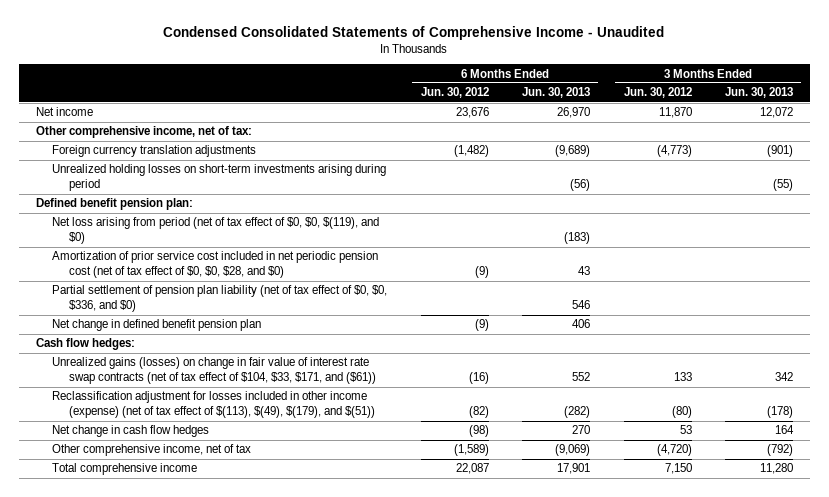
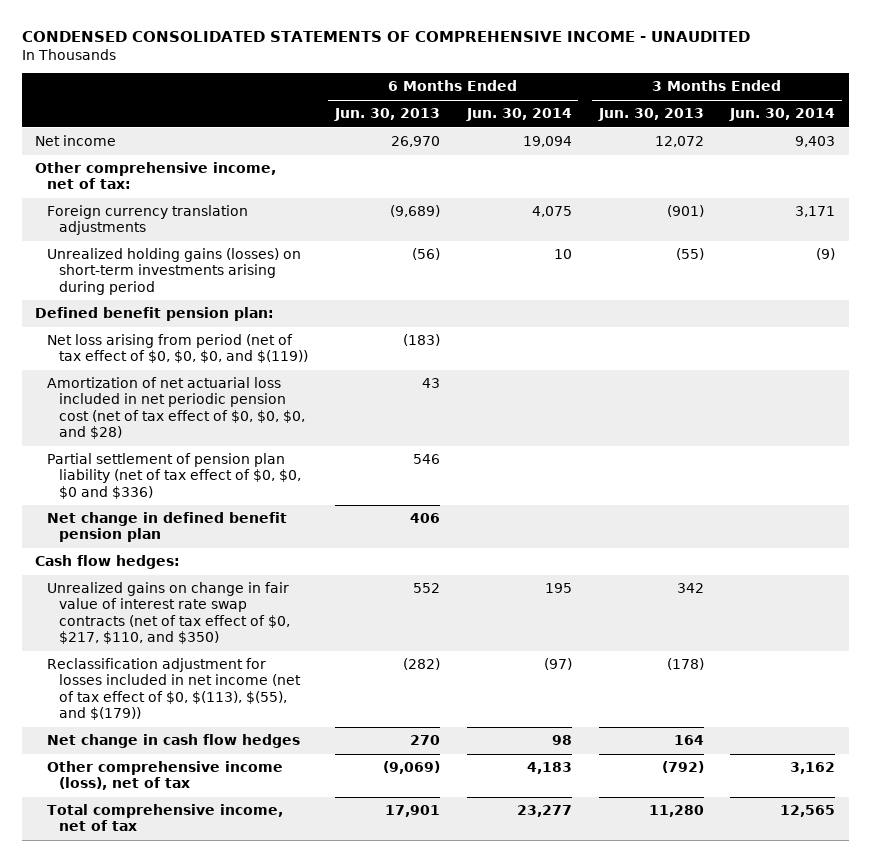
- Condensed Consolidated Statements of Comprehensive Income - Unaudited
+ CONDENSED CONSOLIDATED STATEMENTS OF COMPREHENSIVE INCOME - UNAUDITED
- | 6 Months Ended Jun. 30, 2012 | 6 Months Ended Jun. 30, 2013 | 3 Months Ended Jun. 30, 2012 | 3 Months Ended Jun. 30, 2013
+ | 6 Months Ended Jun. 30, 2013 | 6 Months Ended Jun. 30, 2014 | 3 Months Ended Jun. 30, 2013 | 3 Months Ended Jun. 30, 2014
- Unrealized holding losses on short-term investments arising during period | | (56) | | (55)
+ Unrealized holding gains (losses) on short-term investments arising during period | (56) | 10 | (55) | (9)
- Net loss arising from period (net of tax effect of $0, $0, $(119), and $0) | | (183) | |
- Amortization of prior service cost included in net periodic pension cost (net of tax effect of $0, $0, $28, and $0) | (9) | 43 | |
- Partial settlement of pension plan liability (net of tax effect of $0, $0, $336, and $0) | | 546 | |
+ Net loss arising from period (net of tax effect of $0, $0, $0, and $(119)) | (183) | | |
+ Amortization of net actuarial loss included in net periodic pension cost (net of tax effect of $0, $0, $0, and $28) | 43 | | |
+ Partial settlement of pension plan liability (net of tax effect of $0, $0, $0 and $336) | 546 | | |
- Unrealized gains (losses) on change in fair value of interest rate swap contracts (net of tax effect of $104, $33, $171, and ($61)) | (16) | 552 | 133 | 342
- Reclassification adjustment for losses included in other income (expense) (net of tax effect of $(113), $(49), $(179), and $(51)) | (82) | (282) | (80) | (178)
+ Unrealized gains on change in fair value of interest rate swap contracts (net of tax effect of $0, $217, $110, and $350) | 552 | 195 | 342 |
+ Reclassification adjustment for losses included in net income (net of tax effect of $0, $(113), $(55), and $(179)) | (282) | (97) | (178) |
- Other comprehensive income, net of tax | (1,589) | (9,069) | (4,720) | (792)
- Total comprehensive income | 22,087 | 17,901 | 7,150 | 11,280
+ Other comprehensive income (loss), net of tax | (9,069) | 4,183 | (792) | 3,162
+ Total comprehensive income, net of tax | 17,901 | 23,277 | 11,280 | 12,565

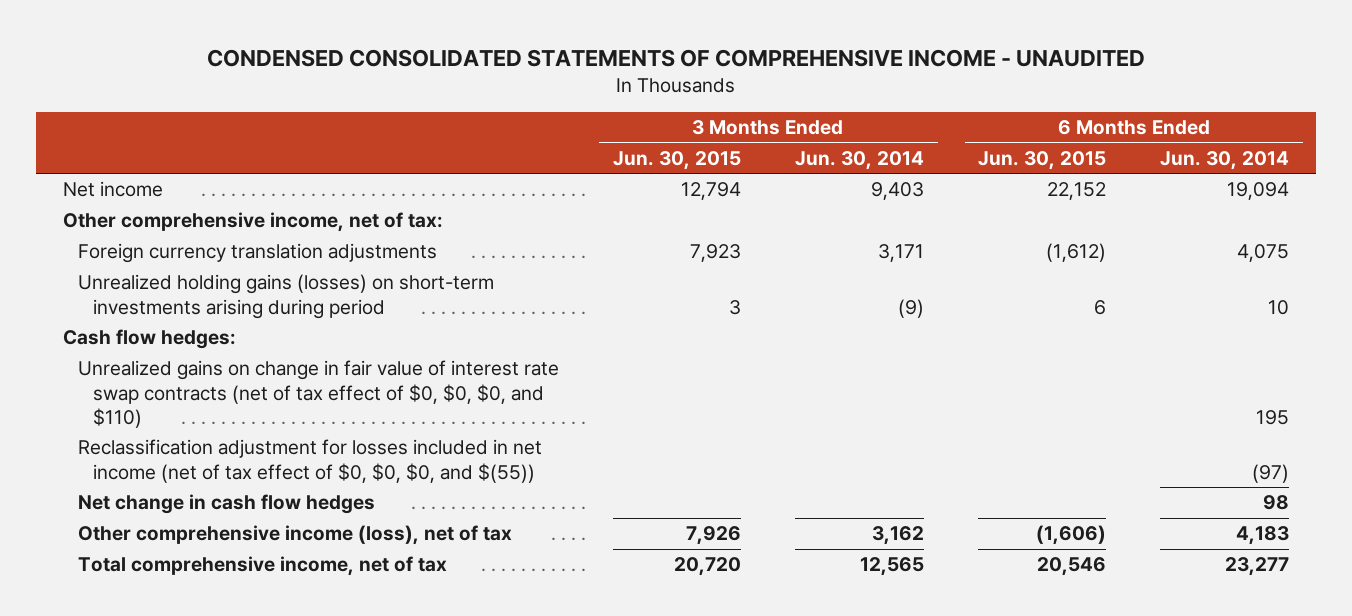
- | 6 Months Ended Jun. 30, 2013 | 6 Months Ended Jun. 30, 2014 | 3 Months Ended Jun. 30, 2013 | 3 Months Ended Jun. 30, 2014
+ | 3 Months Ended Jun. 30, 2015 | 3 Months Ended Jun. 30, 2014 | 6 Months Ended Jun. 30, 2015 | 6 Months Ended Jun. 30, 2014
- Defined benefit pension plan:
- Net loss arising from period (net of tax effect of $0, $0, $0, and $(119)) | (183) | | |
- Amortization of net actuarial loss included in net periodic pension cost (net of tax effect of $0, $0, $0, and $28) | 43 | | |
- Partial settlement of pension plan liability (net of tax effect of $0, $0, $0 and $336) | 546 | | |
- Net change in defined benefit pension plan | 406 | | |
- Unrealized gains on change in fair value of interest rate swap contracts (net of tax effect of $0, $217, $110, and $350) | 552 | 195 | 342 |
- Reclassification adjustment for losses included in net income (net of tax effect of $0, $(113), $(55), and $(179)) | (282) | (97) | (178) |
+ Unrealized gains on change in fair value of interest rate swap contracts (net of tax effect of $0, $0, $0, and $110) | | | | 195
+ Reclassification adjustment for losses included in net income (net of tax effect of $0, $0, $0, and $(55)) | | | | (97)

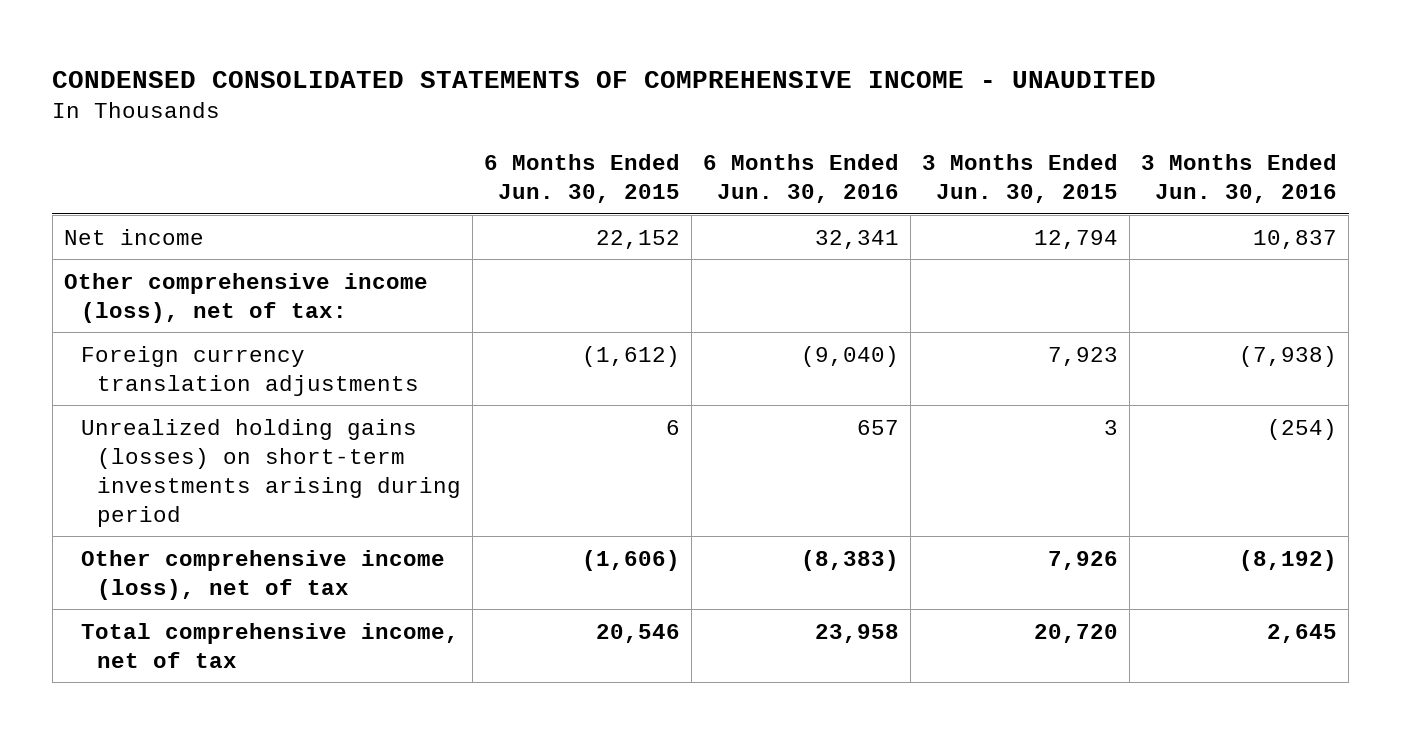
- | 3 Months Ended Jun. 30, 2015 | 3 Months Ended Jun. 30, 2014 | 6 Months Ended Jun. 30, 2015 | 6 Months Ended Jun. 30, 2014
+ | 6 Months Ended Jun. 30, 2015 | 6 Months Ended Jun. 30, 2016 | 3 Months Ended Jun. 30, 2015 | 3 Months Ended Jun. 30, 2016
- Other comprehensive income, net of tax:
+ Other comprehensive income (loss), net of tax:
- Cash flow hedges:
- Unrealized gains on change in fair value of interest rate swap contracts (net of tax effect of $0, $0, $0, and $110) | | | | 195
- Reclassification adjustment for losses included in net income (net of tax effect of $0, $0, $0, and $(55)) | | | | (97)
- Net change in cash flow hedges | | | | 98

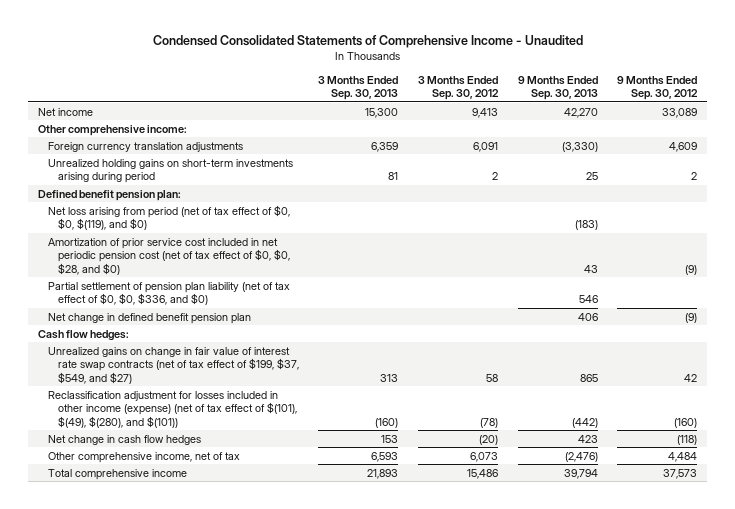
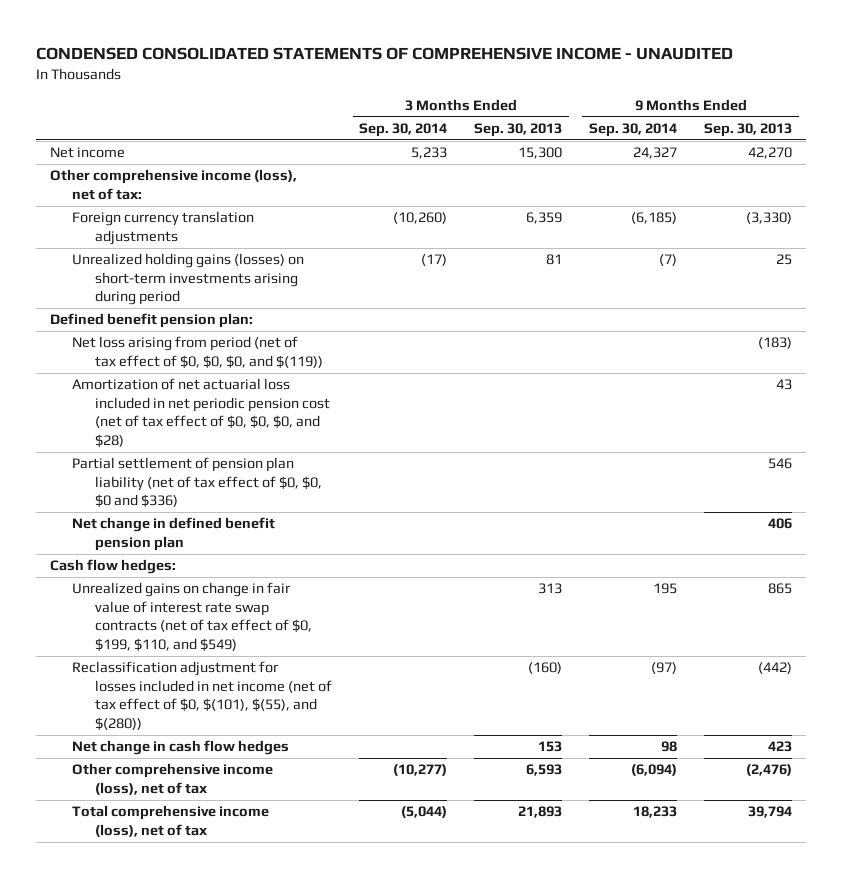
- Condensed Consolidated Statements of Comprehensive Income - Unaudited
+ CONDENSED CONSOLIDATED STATEMENTS OF COMPREHENSIVE INCOME - UNAUDITED
- | 3 Months Ended Sep. 30, 2013 | 3 Months Ended Sep. 30, 2012 | 9 Months Ended Sep. 30, 2013 | 9 Months Ended Sep. 30, 2012
+ | 3 Months Ended Sep. 30, 2014 | 3 Months Ended Sep. 30, 2013 | 9 Months Ended Sep. 30, 2014 | 9 Months Ended Sep. 30, 2013
- Other comprehensive income:
+ Other comprehensive income (loss), net of tax:
- Unrealized holding gains on short-term investments arising during period | 81 | 2 | 25 | 2
+ Unrealized holding gains (losses) on short-term investments arising during period | (17) | 81 | (7) | 25
- Net loss arising from period (net of tax effect of $0, $0, $(119), and $0) | | | (183) |
- Amortization of prior service cost included in net periodic pension cost (net of tax effect of $0, $0, $28, and $0) | | | 43 | (9)
- Partial settlement of pension plan liability (net of tax effect of $0, $0, $336, and $0) | | | 546 |
+ Net loss arising from period (net of tax effect of $0, $0, $0, and $(119)) | | | | (183)
+ Amortization of net actuarial loss included in net periodic pension cost (net of tax effect of $0, $0, $0, and $28) | | | | 43
+ Partial settlement of pension plan liability (net of tax effect of $0, $0, $0 and $336) | | | | 546
- Unrealized gains on change in fair value of interest rate swap contracts (net of tax effect of $199, $37, $549, and $27) | 313 | 58 | 865 | 42
- Reclassification adjustment for losses included in other income (expense) (net of tax effect of $(101), $(49), $(280), and $(101)) | (160) | (78) | (442) | (160)
+ Unrealized gains on change in fair value of interest rate swap contracts (net of tax effect of $0, $199, $110, and $549) | | 313 | 195 | 865
+ Reclassification adjustment for losses included in net income (net of tax effect of $0, $(101), $(55), and $(280)) | | (160) | (97) | (442)
- Other comprehensive income, net of tax | 6,593 | 6,073 | (2,476) | 4,484
- Total comprehensive income | 21,893 | 15,486 | 39,794 | 37,573
+ Other comprehensive income (loss), net of tax | (10,277) | 6,593 | (6,094) | (2,476)
+ Total comprehensive income (loss), net of tax | (5,044) | 21,893 | 18,233 | 39,794

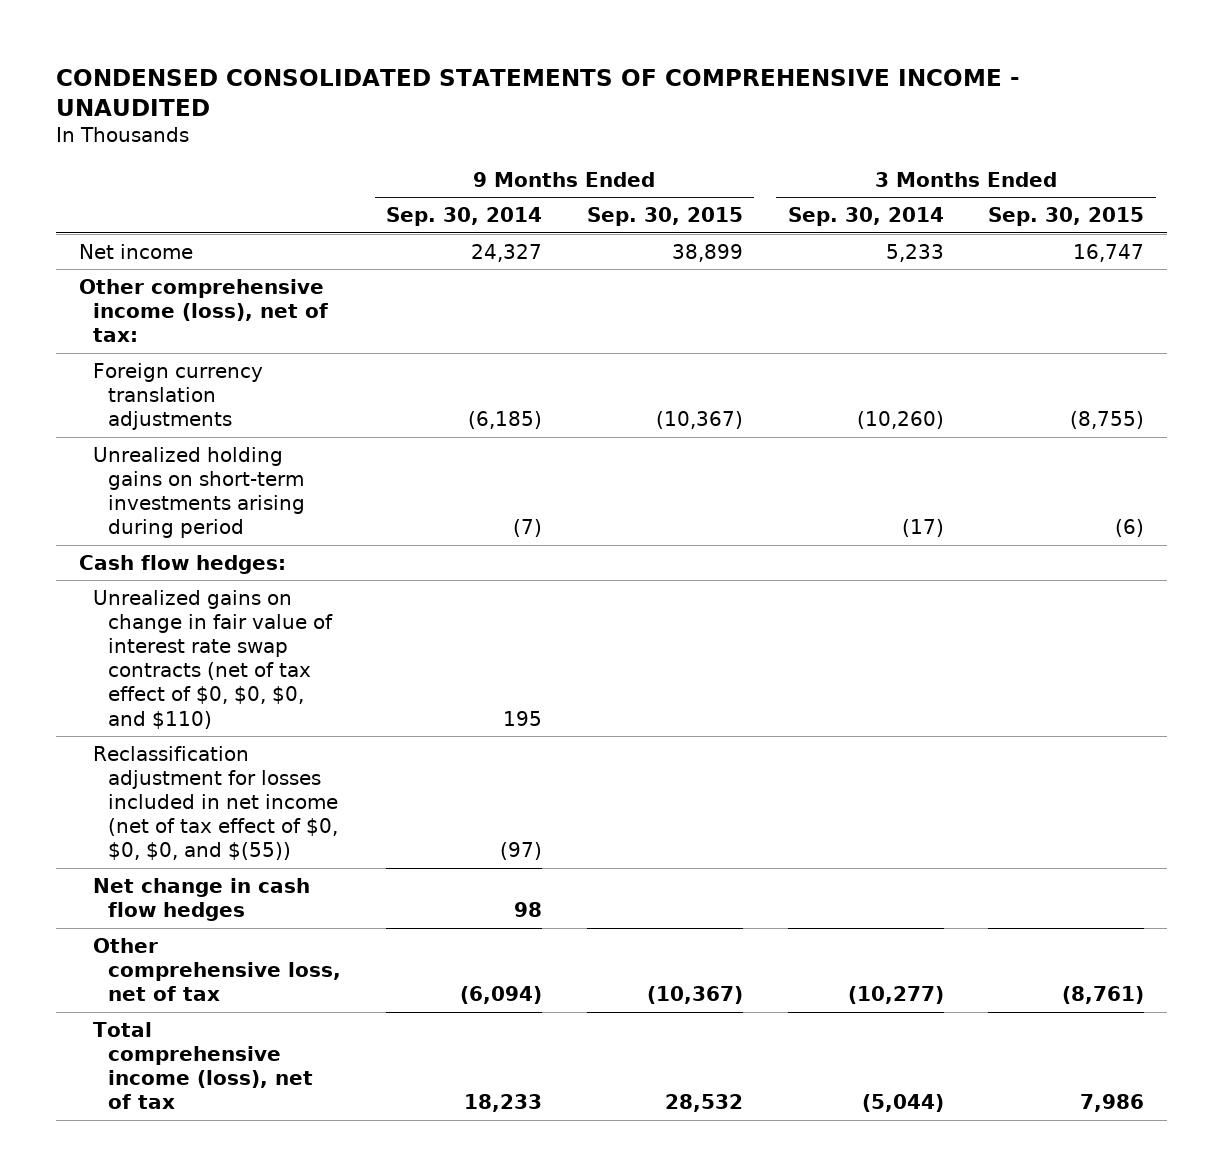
- | 3 Months Ended Sep. 30, 2014 | 3 Months Ended Sep. 30, 2013 | 9 Months Ended Sep. 30, 2014 | 9 Months Ended Sep. 30, 2013
+ | 9 Months Ended Sep. 30, 2014 | 9 Months Ended Sep. 30, 2015 | 3 Months Ended Sep. 30, 2014 | 3 Months Ended Sep. 30, 2015
- Unrealized holding gains (losses) on short-term investments arising during period | (17) | 81 | (7) | 25
- Defined benefit pension plan:
- Net loss arising from period (net of tax effect of $0, $0, $0, and $(119)) | | | | (183)
- Amortization of net actuarial loss included in net periodic pension cost (net of tax effect of $0, $0, $0, and $28) | | | | 43
- Partial settlement of pension plan liability (net of tax effect of $0, $0, $0 and $336) | | | | 546
- Net change in defined benefit pension plan | | | | 406
+ Unrealized holding gains on short-term investments arising during period | (7) | | (17) | (6)
- Unrealized gains on change in fair value of interest rate swap contracts (net of tax effect of $0, $199, $110, and $549) | | 313 | 195 | 865
- Reclassification adjustment for losses included in net income (net of tax effect of $0, $(101), $(55), and $(280)) | | (160) | (97) | (442)
+ Unrealized gains on change in fair value of interest rate swap contracts (net of tax effect of $0, $0, $0, and $110) | 195 | | |
+ Reclassification adjustment for losses included in net income (net of tax effect of $0, $0, $0, and $(55)) | (97) | | |
- Other comprehensive income (loss), net of tax | (10,277) | 6,593 | (6,094) | (2,476)
+ Other comprehensive loss, net of tax | (6,094) | (10,367) | (10,277) | (8,761)

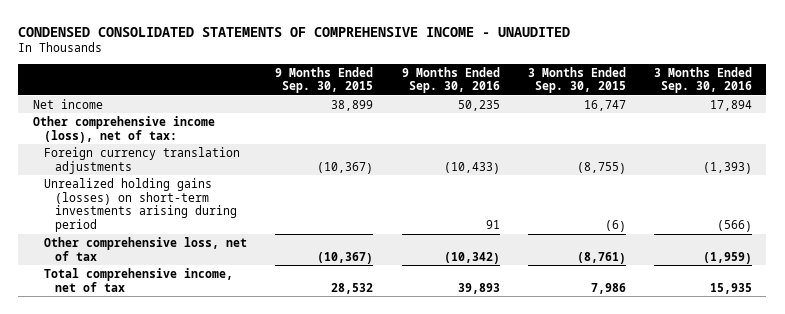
- | 9 Months Ended Sep. 30, 2014 | 9 Months Ended Sep. 30, 2015 | 3 Months Ended Sep. 30, 2014 | 3 Months Ended Sep. 30, 2015
+ | 9 Months Ended Sep. 30, 2015 | 9 Months Ended Sep. 30, 2016 | 3 Months Ended Sep. 30, 2015 | 3 Months Ended Sep. 30, 2016
- Unrealized holding gains on short-term investments arising during period | (7) | | (17) | (6)
- Cash flow hedges:
- Unrealized gains on change in fair value of interest rate swap contracts (net of tax effect of $0, $0, $0, and $110) | 195 | | |
- Reclassification adjustment for losses included in net income (net of tax effect of $0, $0, $0, and $(55)) | (97) | | |
- Net change in cash flow hedges | 98 | | |
+ Unrealized holding gains (losses) on short-term investments arising during period | | 91 | (6) | (566)
- Total comprehensive income (loss), net of tax | 18,233 | 28,532 | (5,044) | 7,986
+ Total comprehensive income, net of tax | 28,532 | 39,893 | 7,986 | 15,935

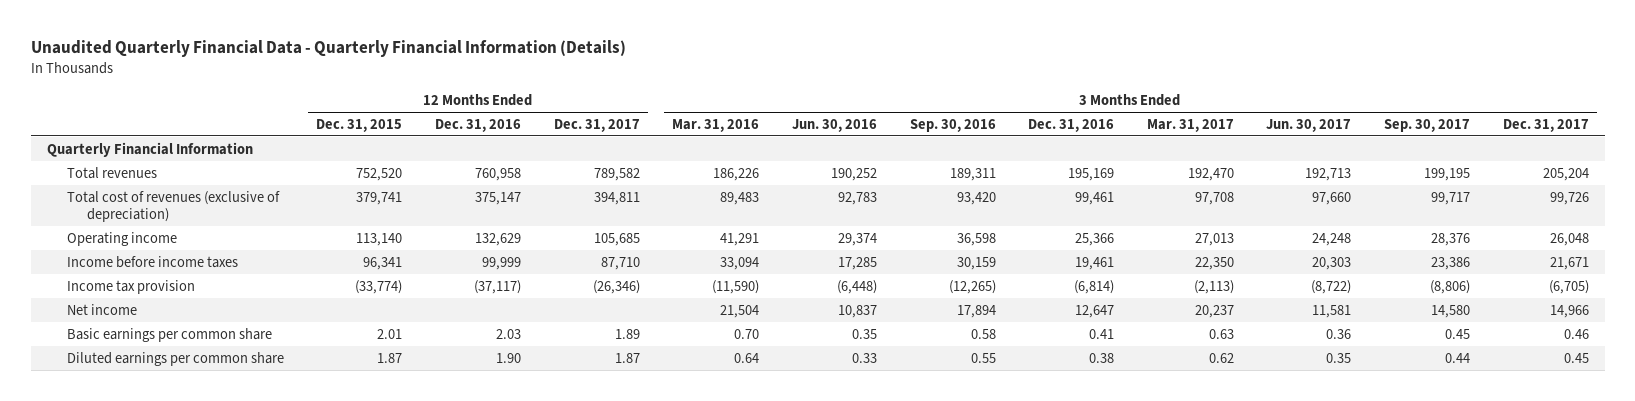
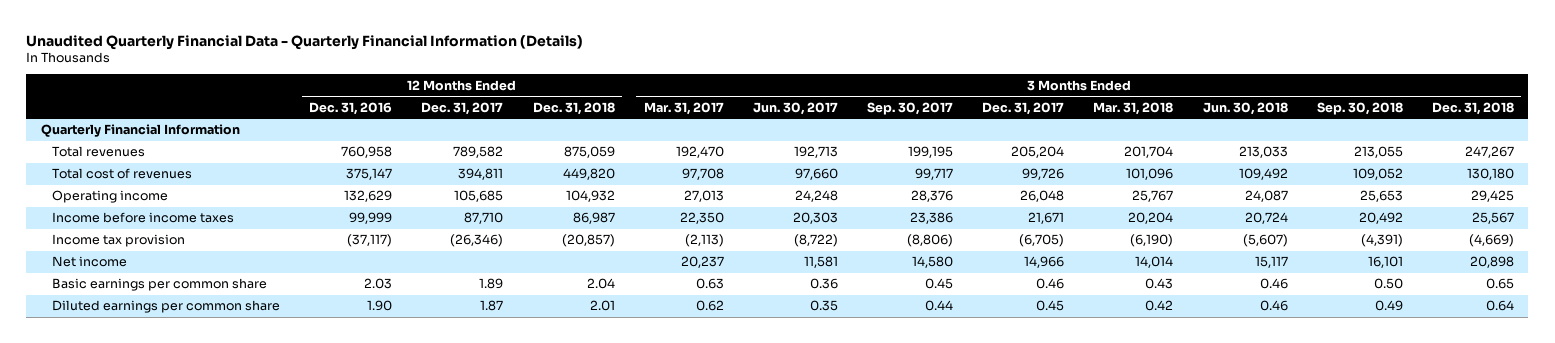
- | 12 Months Ended Dec. 31, 2015 | 12 Months Ended Dec. 31, 2016 | 12 Months Ended Dec. 31, 2017 | 3 Months Ended Mar. 31, 2016 | 3 Months Ended Jun. 30, 2016 | 3 Months Ended Sep. 30, 2016 | 3 Months Ended Dec. 31, 2016 | 3 Months Ended Mar. 31, 2017 | 3 Months Ended Jun. 30, 2017 | 3 Months Ended Sep. 30, 2017 | 3 Months Ended Dec. 31, 2017
+ | 12 Months Ended Dec. 31, 2016 | 12 Months Ended Dec. 31, 2017 | 12 Months Ended Dec. 31, 2018 | 3 Months Ended Mar. 31, 2017 | 3 Months Ended Jun. 30, 2017 | 3 Months Ended Sep. 30, 2017 | 3 Months Ended Dec. 31, 2017 | 3 Months Ended Mar. 31, 2018 | 3 Months Ended Jun. 30, 2018 | 3 Months Ended Sep. 30, 2018 | 3 Months Ended Dec. 31, 2018
- Total cost of revenues (exclusive of depreciation) | 379,741 | 375,147 | 394,811 | 89,483 | 92,783 | 93,420 | 99,461 | 97,708 | 97,660 | 99,717 | 99,726
+ Total cost of revenues | 375,147 | 394,811 | 449,820 | 97,708 | 97,660 | 99,717 | 99,726 | 101,096 | 109,492 | 109,052 | 130,180

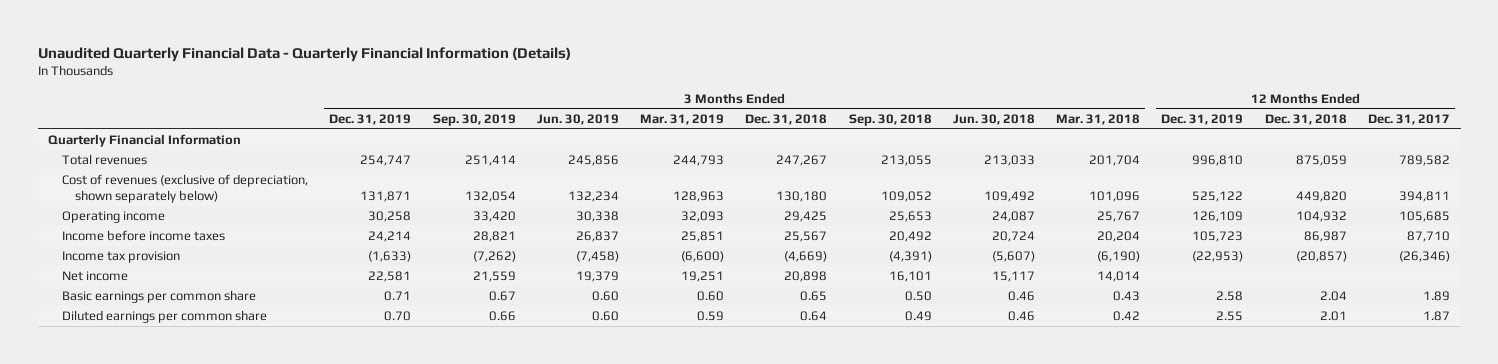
- | 12 Months Ended Dec. 31, 2016 | 12 Months Ended Dec. 31, 2017 | 12 Months Ended Dec. 31, 2018 | 3 Months Ended Mar. 31, 2017 | 3 Months Ended Jun. 30, 2017 | 3 Months Ended Sep. 30, 2017 | 3 Months Ended Dec. 31, 2017 | 3 Months Ended Mar. 31, 2018 | 3 Months Ended Jun. 30, 2018 | 3 Months Ended Sep. 30, 2018 | 3 Months Ended Dec. 31, 2018
+ | 3 Months Ended Dec. 31, 2019 | 3 Months Ended Sep. 30, 2019 | 3 Months Ended Jun. 30, 2019 | 3 Months Ended Mar. 31, 2019 | 3 Months Ended Dec. 31, 2018 | 3 Months Ended Sep. 30, 2018 | 3 Months Ended Jun. 30, 2018 | 3 Months Ended Mar. 31, 2018 | 12 Months Ended Dec. 31, 2019 | 12 Months Ended Dec. 31, 2018 | 12 Months Ended Dec. 31, 2017
- Total cost of revenues | 375,147 | 394,811 | 449,820 | 97,708 | 97,660 | 99,717 | 99,726 | 101,096 | 109,492 | 109,052 | 130,180
+ Cost of revenues (exclusive of depreciation, shown separately below) | 131,871 | 132,054 | 132,234 | 128,963 | 130,180 | 109,052 | 109,492 | 101,096 | 525,122 | 449,820 | 394,811

